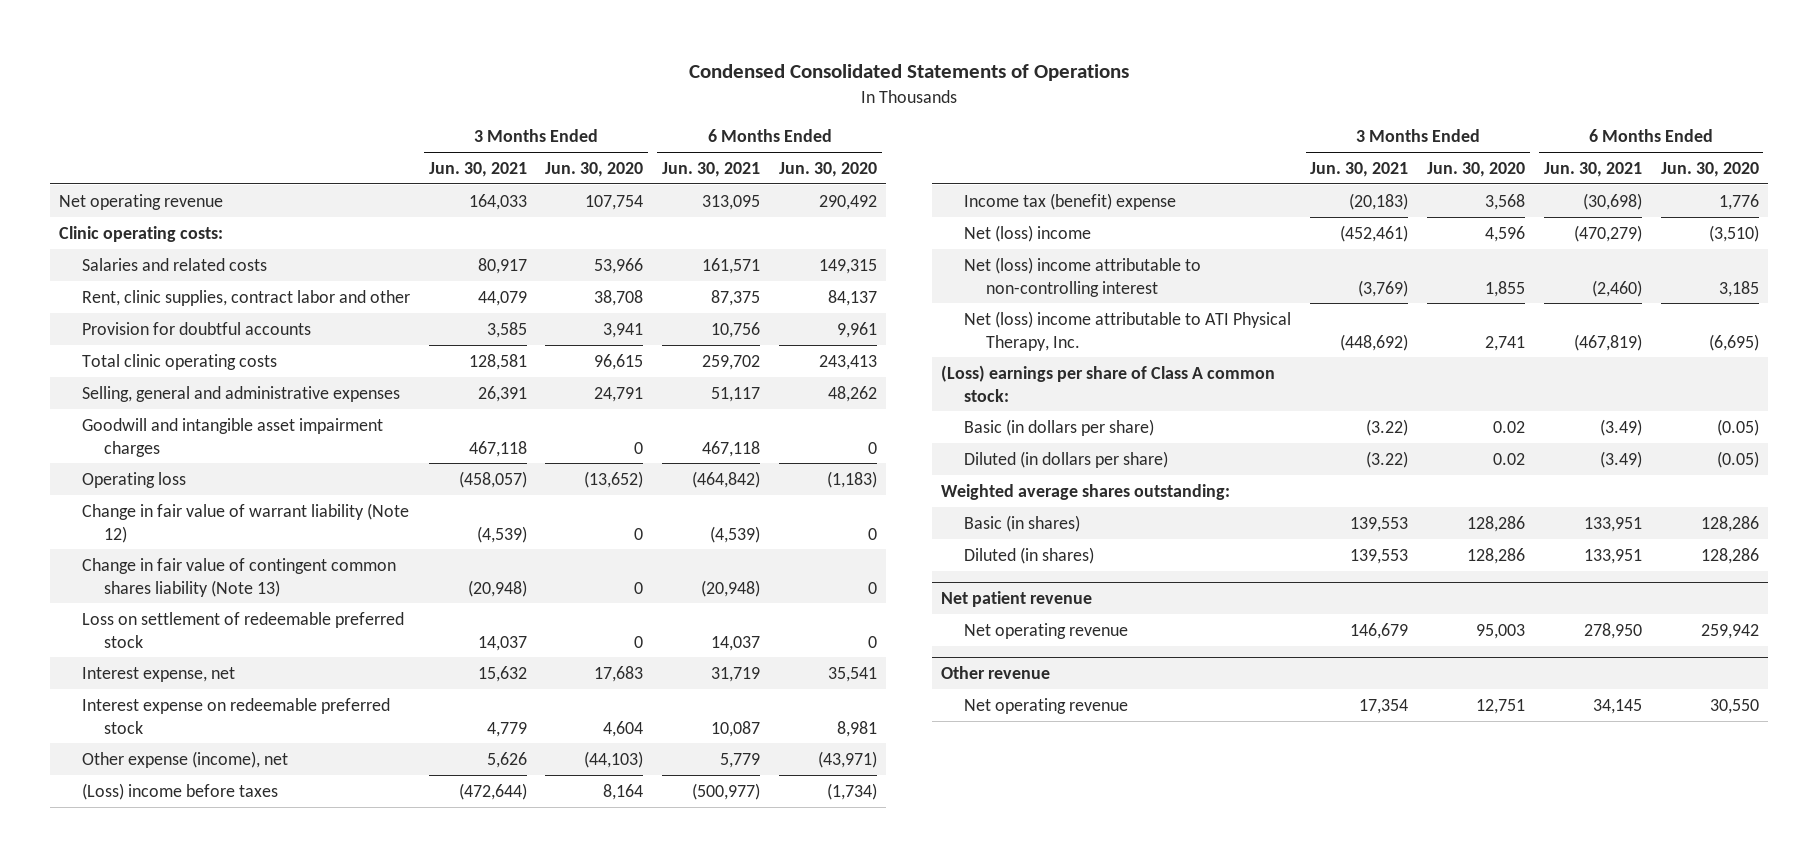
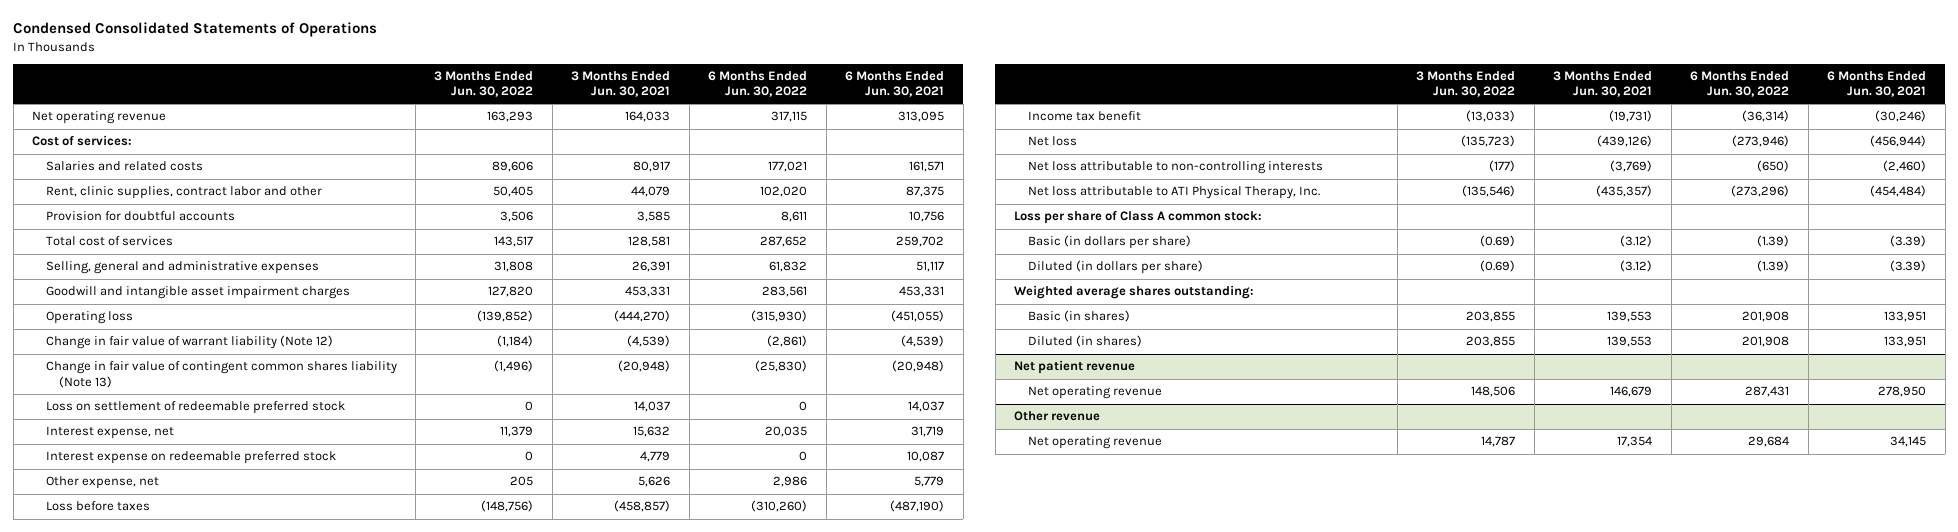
- | 3 Months Ended Jun. 30, 2021 | 3 Months Ended Jun. 30, 2020 | 6 Months Ended Jun. 30, 2021 | 6 Months Ended Jun. 30, 2020
+ | 3 Months Ended Jun. 30, 2022 | 3 Months Ended Jun. 30, 2021 | 6 Months Ended Jun. 30, 2022 | 6 Months Ended Jun. 30, 2021
- Clinic operating costs:
+ Cost of services:
- Total clinic operating costs | 128,581 | 96,615 | 259,702 | 243,413
+ Total cost of services | 143,517 | 128,581 | 287,652 | 259,702
- Goodwill and intangible asset impairment charges | 467,118 | 0 | 467,118 | 0
- Operating loss | (458,057) | (13,652) | (464,842) | (1,183)
+ Goodwill and intangible asset impairment charges | 127,820 | 453,331 | 283,561 | 453,331
+ Operating loss | (139,852) | (444,270) | (315,930) | (451,055)
- Other expense (income), net | 5,626 | (44,103) | 5,779 | (43,971)
- (Loss) income before taxes | (472,644) | 8,164 | (500,977) | (1,734)
- Income tax (benefit) expense | (20,183) | 3,568 | (30,698) | 1,776
- Net (loss) income | (452,461) | 4,596 | (470,279) | (3,510)
- Net (loss) income attributable to non-controlling interest | (3,769) | 1,855 | (2,460) | 3,185
- Net (loss) income attributable to ATI Physical Therapy, Inc. | (448,692) | 2,741 | (467,819) | (6,695)
- (Loss) earnings per share of Class A common stock:
- Basic (in dollars per share) | (3.22) | 0.02 | (3.49) | (0.05)
- Diluted (in dollars per share) | (3.22) | 0.02 | (3.49) | (0.05)
+ Other expense, net | 205 | 5,626 | 2,986 | 5,779
+ Loss before taxes | (148,756) | (458,857) | (310,260) | (487,190)
+ Income tax benefit | (13,033) | (19,731) | (36,314) | (30,246)
+ Net loss | (135,723) | (439,126) | (273,946) | (456,944)
+ Net loss attributable to non-controlling interests | (177) | (3,769) | (650) | (2,460)
+ Net loss attributable to ATI Physical Therapy, Inc. | (135,546) | (435,357) | (273,296) | (454,484)
+ Loss per share of Class A common stock:
+ Basic (in dollars per share) | (0.69) | (3.12) | (1.39) | (3.39)
+ Diluted (in dollars per share) | (0.69) | (3.12) | (1.39) | (3.39)

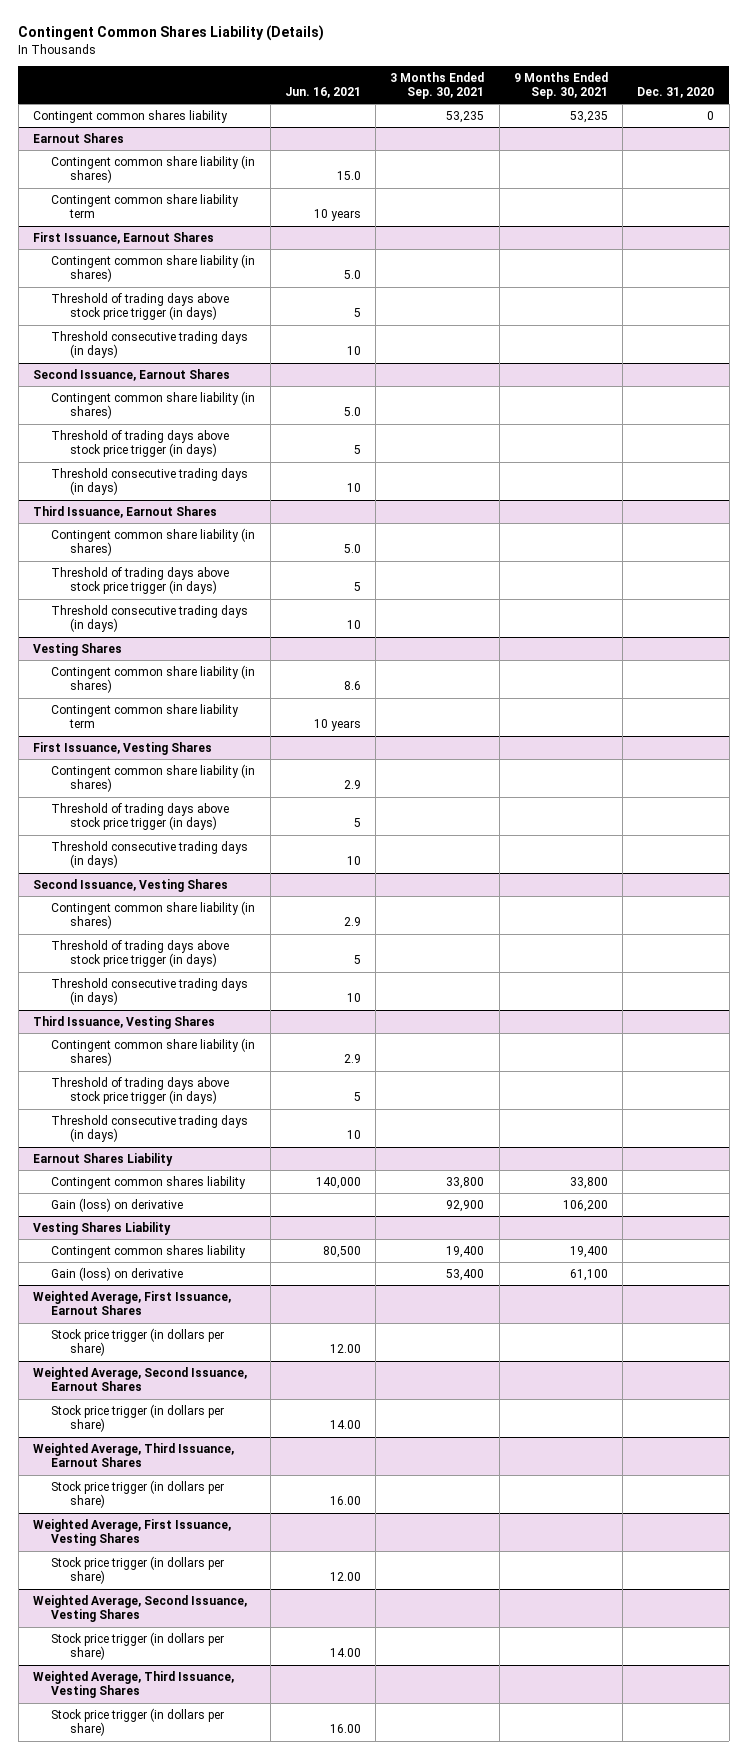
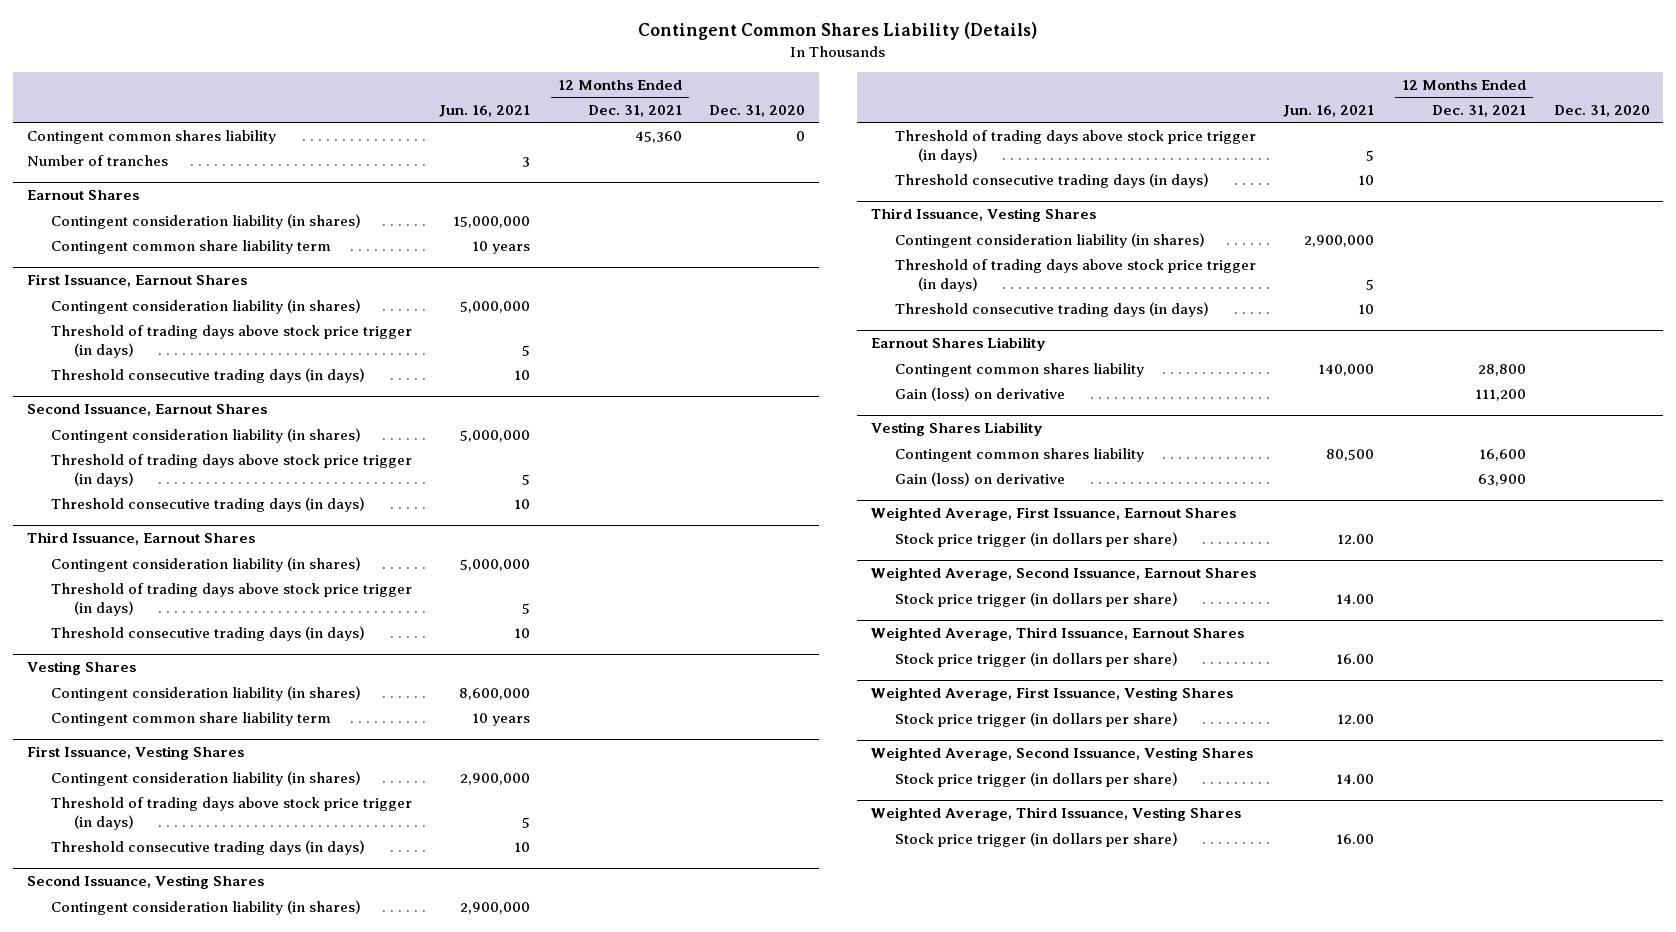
- | Jun. 16, 2021 | 3 Months Ended Sep. 30, 2021 | 9 Months Ended Sep. 30, 2021 | Dec. 31, 2020
+ | Jun. 16, 2021 | 12 Months Ended Dec. 31, 2021 | Dec. 31, 2020
+ Number of tranches | 3 | |
@ Earnout Shares
- Contingent common share liability (in shares) | 15.0 | | |
+ Contingent consideration liability (in shares) | 15,000,000 | |
@ First Issuance, Earnout Shares
- Contingent common share liability (in shares) | 5.0 | | |
+ Contingent consideration liability (in shares) | 5,000,000 | |
@ Second Issuance, Earnout Shares
- Contingent common share liability (in shares) | 5.0 | | |
+ Contingent consideration liability (in shares) | 5,000,000 | |
@ Third Issuance, Earnout Shares
- Contingent common share liability (in shares) | 5.0 | | |
+ Contingent consideration liability (in shares) | 5,000,000 | |
@ Vesting Shares
- Contingent common share liability (in shares) | 8.6 | | |
+ Contingent consideration liability (in shares) | 8,600,000 | |
@ First Issuance, Vesting Shares
- Contingent common share liability (in shares) | 2.9 | | |
+ Contingent consideration liability (in shares) | 2,900,000 | |
@ Second Issuance, Vesting Shares
- Contingent common share liability (in shares) | 2.9 | | |
+ Contingent consideration liability (in shares) | 2,900,000 | |
@ Third Issuance, Vesting Shares
- Contingent common share liability (in shares) | 2.9 | | |
+ Contingent consideration liability (in shares) | 2,900,000 | |

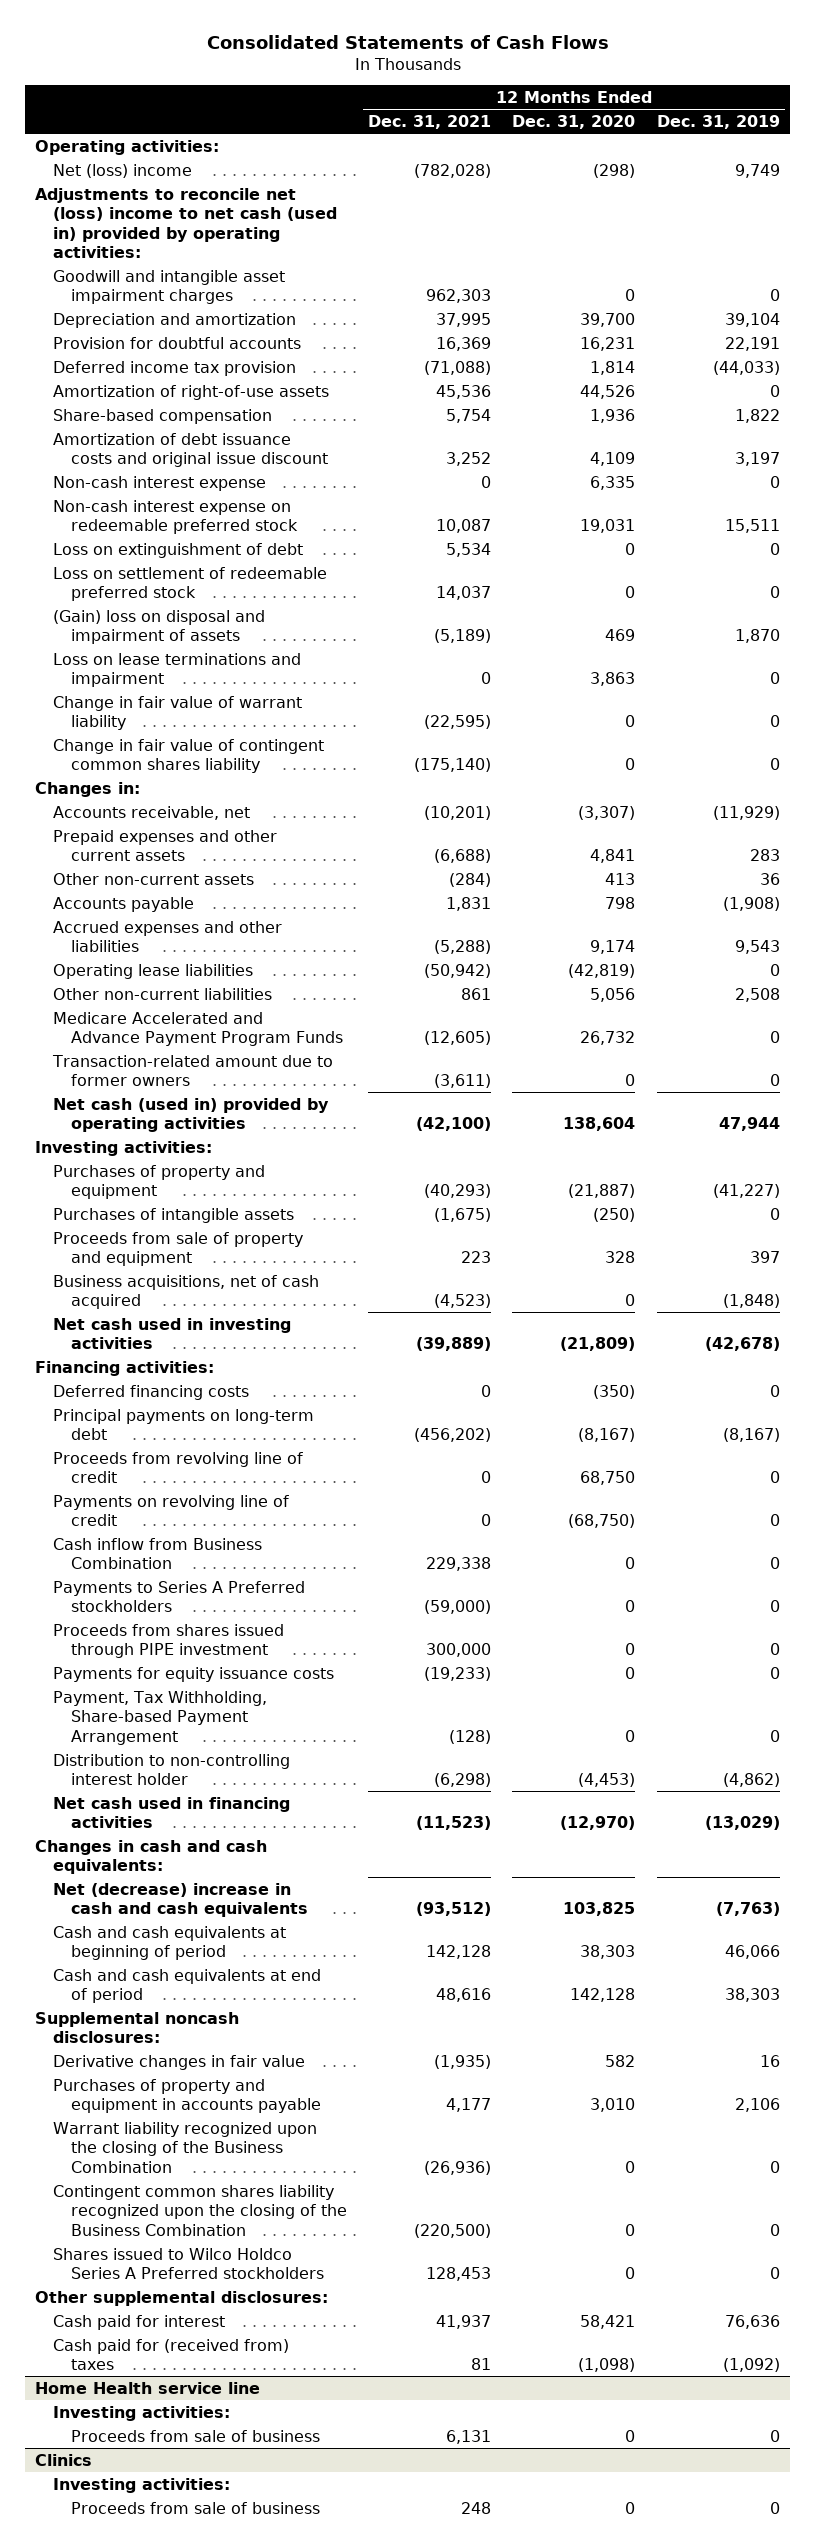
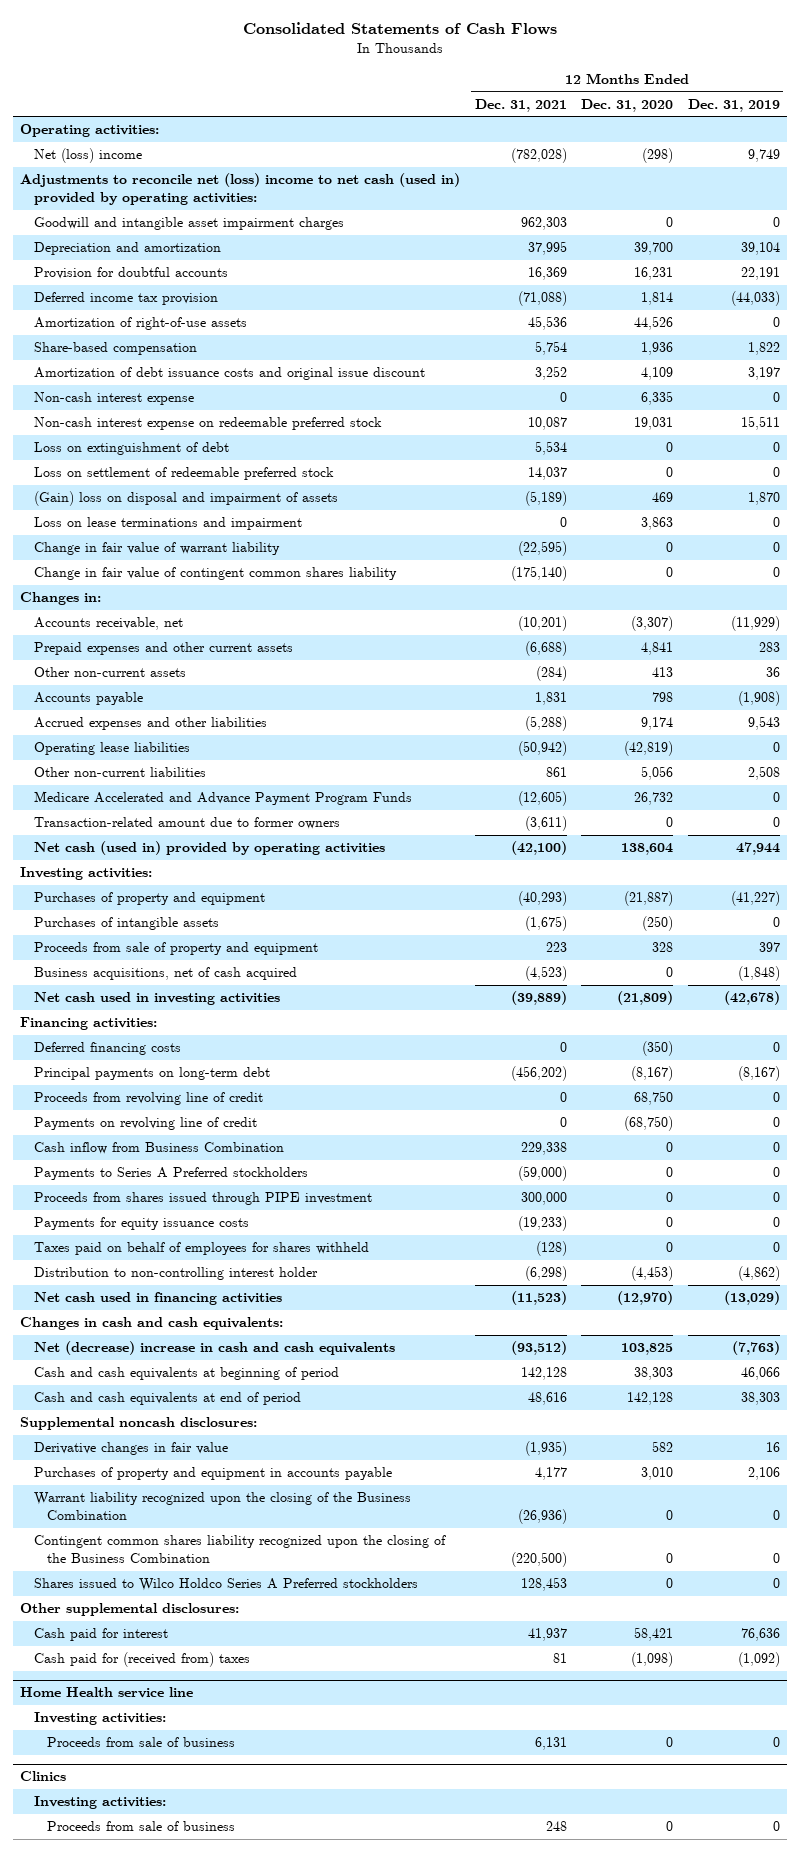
- Payment, Tax Withholding, Share-based Payment Arrangement | (128) | 0 | 0
+ Taxes paid on behalf of employees for shares withheld | (128) | 0 | 0

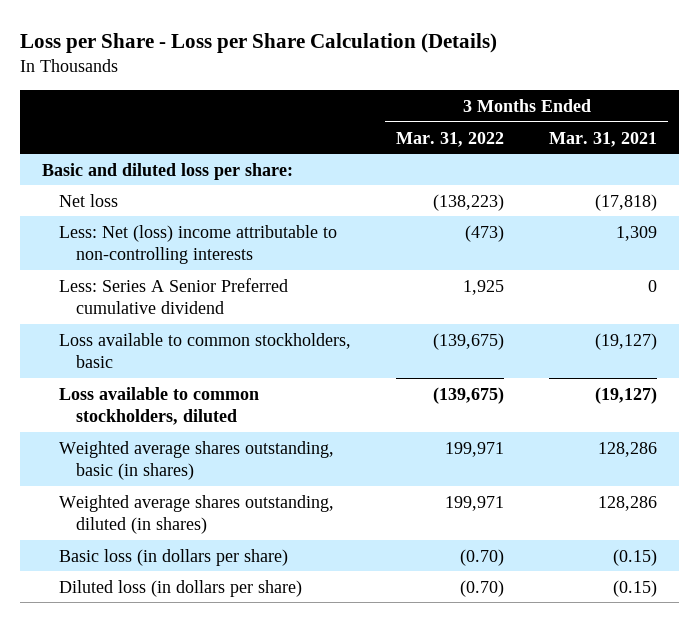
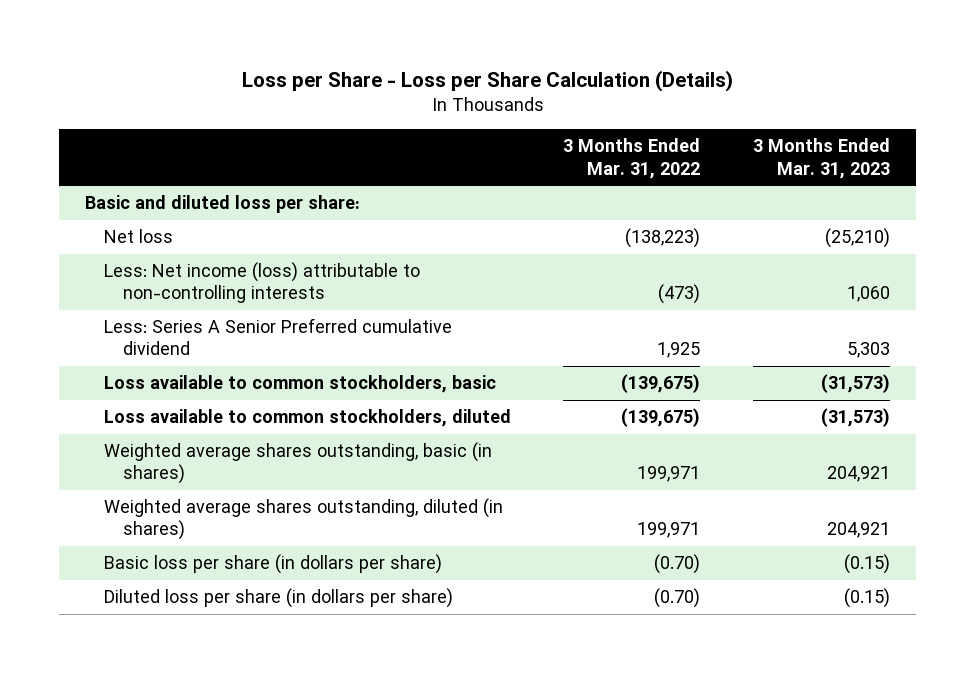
- | 3 Months Ended Mar. 31, 2022 | 3 Months Ended Mar. 31, 2021
+ | 3 Months Ended Mar. 31, 2022 | 3 Months Ended Mar. 31, 2023
- Less: Net (loss) income attributable to non-controlling interests | (473) | 1,309
+ Less: Net income (loss) attributable to non-controlling interests | (473) | 1,060
- Basic loss (in dollars per share) | (0.70) | (0.15)
- Diluted loss (in dollars per share) | (0.70) | (0.15)
+ Basic loss per share (in dollars per share) | (0.70) | (0.15)
+ Diluted loss per share (in dollars per share) | (0.70) | (0.15)

